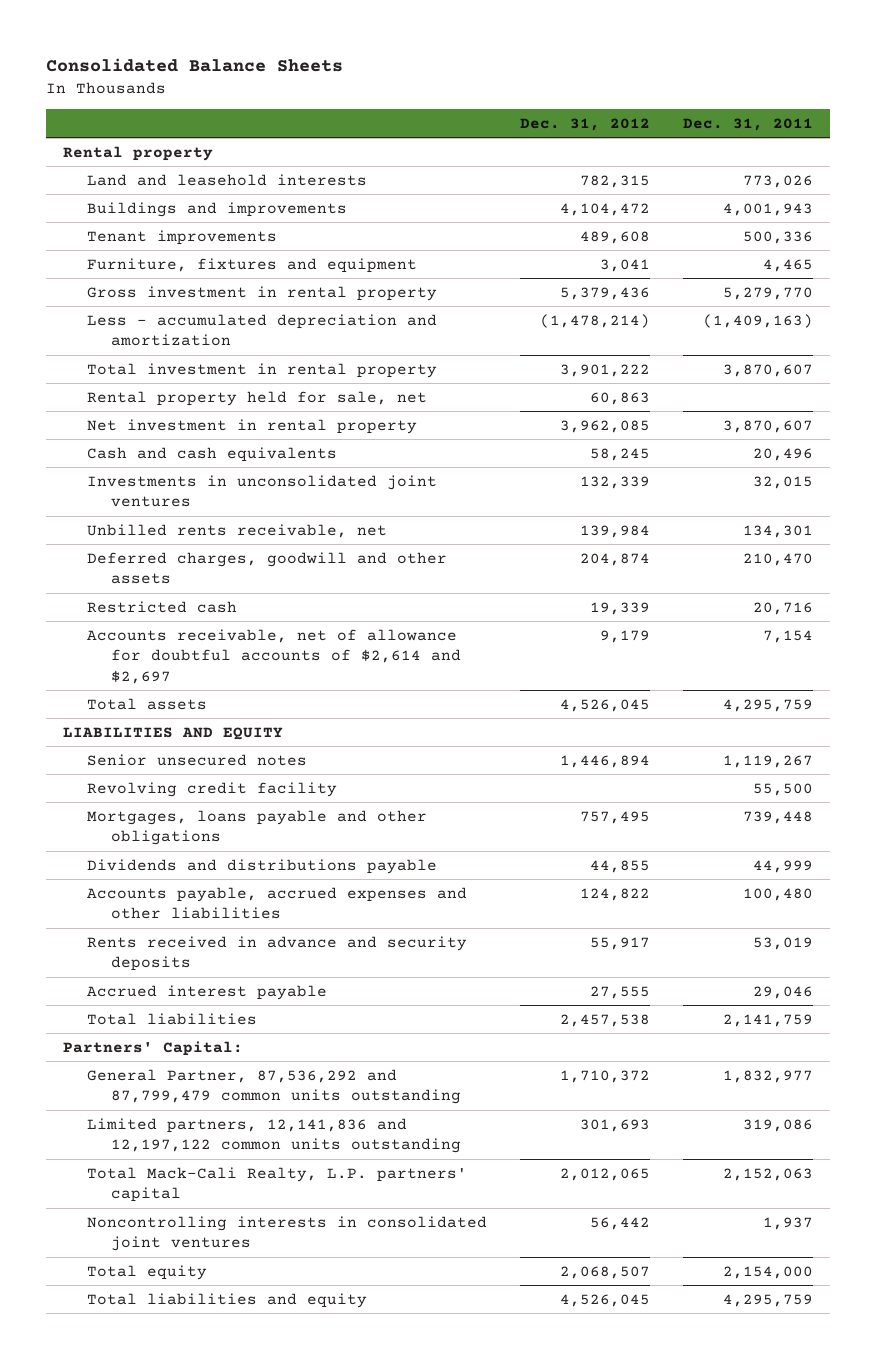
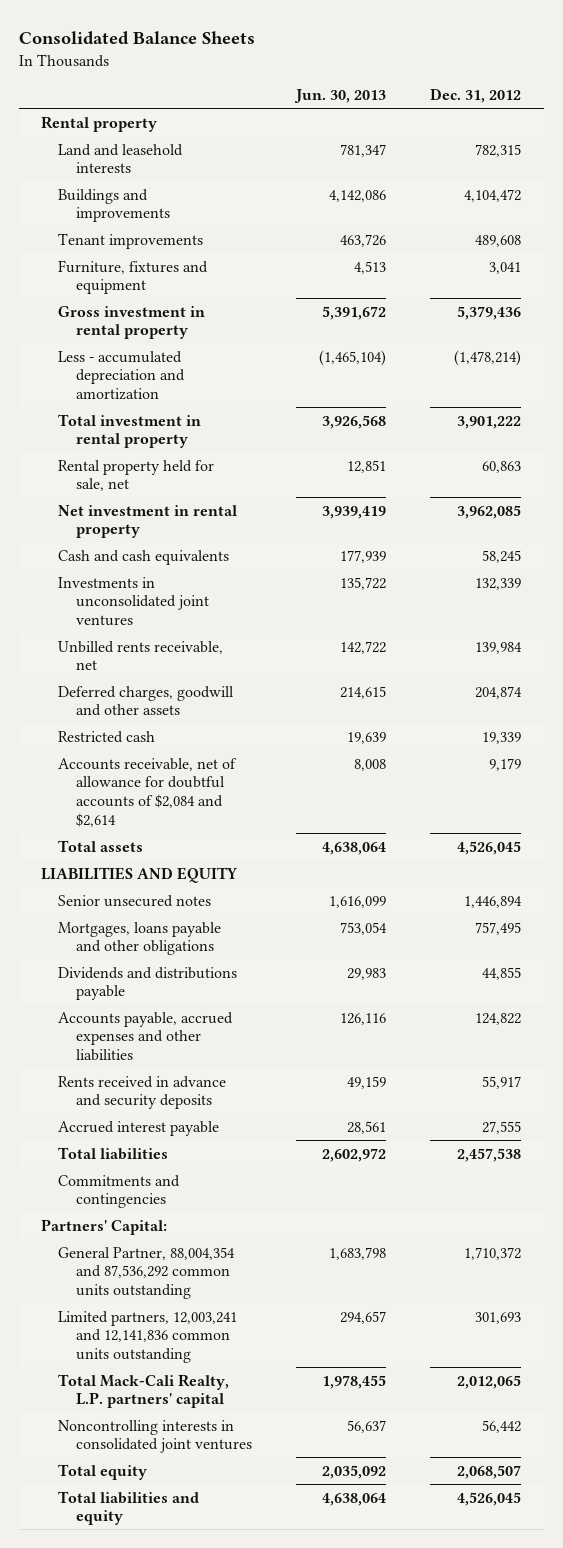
- | Dec. 31, 2012 | Dec. 31, 2011
+ | Jun. 30, 2013 | Dec. 31, 2012
- Accounts receivable, net of allowance for doubtful accounts of $2,614 and $2,697 | 9,179 | 7,154
+ Accounts receivable, net of allowance for doubtful accounts of $2,084 and $2,614 | 8,008 | 9,179
- Revolving credit facility | | 55,500
+ Commitments and contingencies
- General Partner, 87,536,292 and 87,799,479 common units outstanding | 1,710,372 | 1,832,977
- Limited partners, 12,141,836 and 12,197,122 common units outstanding | 301,693 | 319,086
+ General Partner, 88,004,354 and 87,536,292 common units outstanding | 1,683,798 | 1,710,372
+ Limited partners, 12,003,241 and 12,141,836 common units outstanding | 294,657 | 301,693

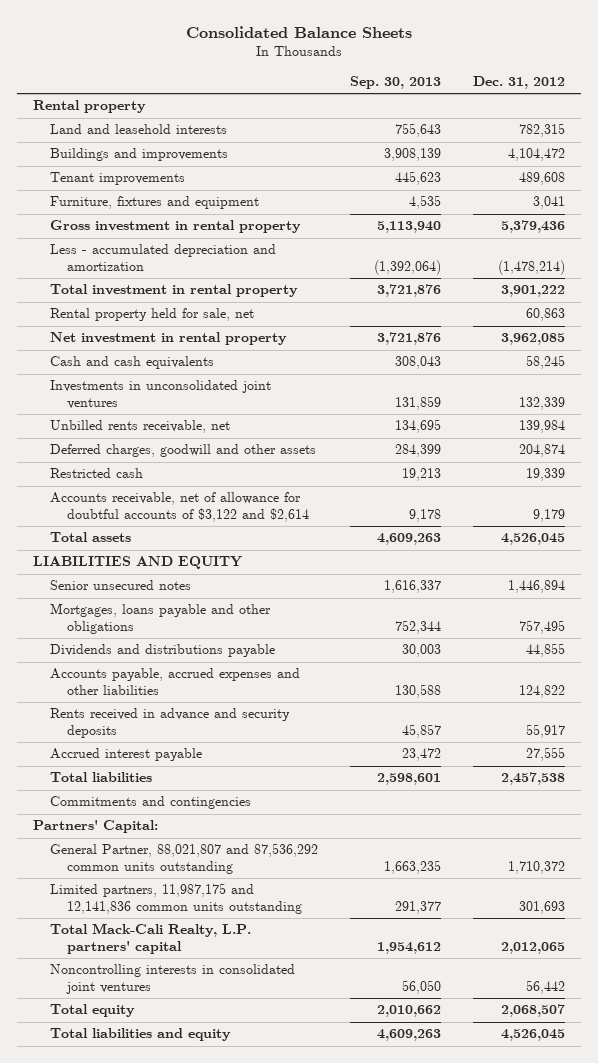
- | Jun. 30, 2013 | Dec. 31, 2012
+ | Sep. 30, 2013 | Dec. 31, 2012
- Accounts receivable, net of allowance for doubtful accounts of $2,084 and $2,614 | 8,008 | 9,179
+ Accounts receivable, net of allowance for doubtful accounts of $3,122 and $2,614 | 9,178 | 9,179
- General Partner, 88,004,354 and 87,536,292 common units outstanding | 1,683,798 | 1,710,372
- Limited partners, 12,003,241 and 12,141,836 common units outstanding | 294,657 | 301,693
+ General Partner, 88,021,807 and 87,536,292 common units outstanding | 1,663,235 | 1,710,372
+ Limited partners, 11,987,175 and 12,141,836 common units outstanding | 291,377 | 301,693

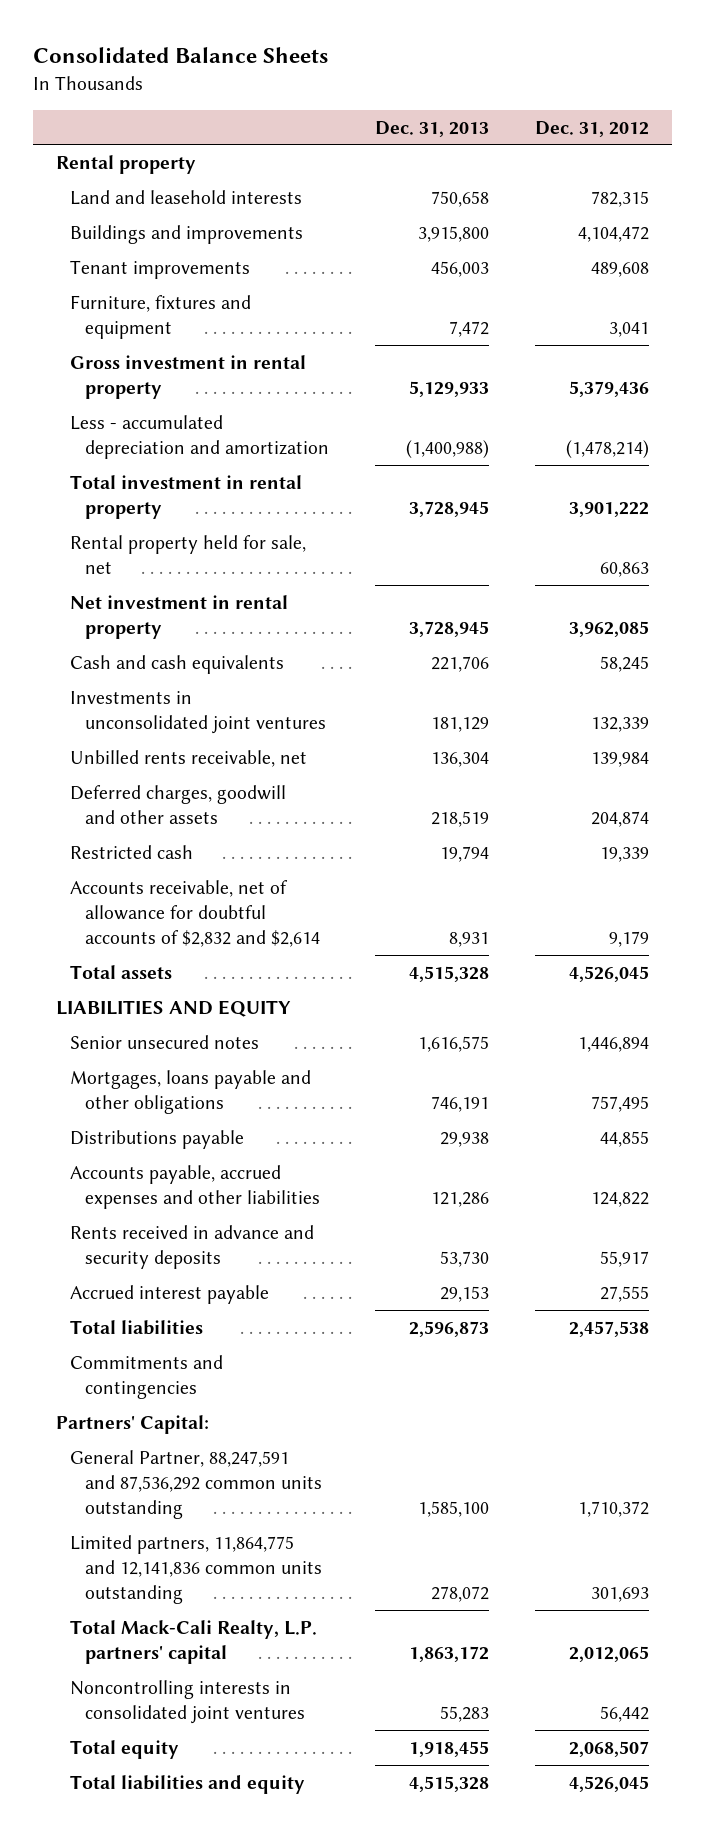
- | Sep. 30, 2013 | Dec. 31, 2012
+ | Dec. 31, 2013 | Dec. 31, 2012
- Accounts receivable, net of allowance for doubtful accounts of $3,122 and $2,614 | 9,178 | 9,179
+ Accounts receivable, net of allowance for doubtful accounts of $2,832 and $2,614 | 8,931 | 9,179
- Dividends and distributions payable | 30,003 | 44,855
+ Distributions payable | 29,938 | 44,855
- General Partner, 88,021,807 and 87,536,292 common units outstanding | 1,663,235 | 1,710,372
- Limited partners, 11,987,175 and 12,141,836 common units outstanding | 291,377 | 301,693
+ General Partner, 88,247,591 and 87,536,292 common units outstanding | 1,585,100 | 1,710,372
+ Limited partners, 11,864,775 and 12,141,836 common units outstanding | 278,072 | 301,693

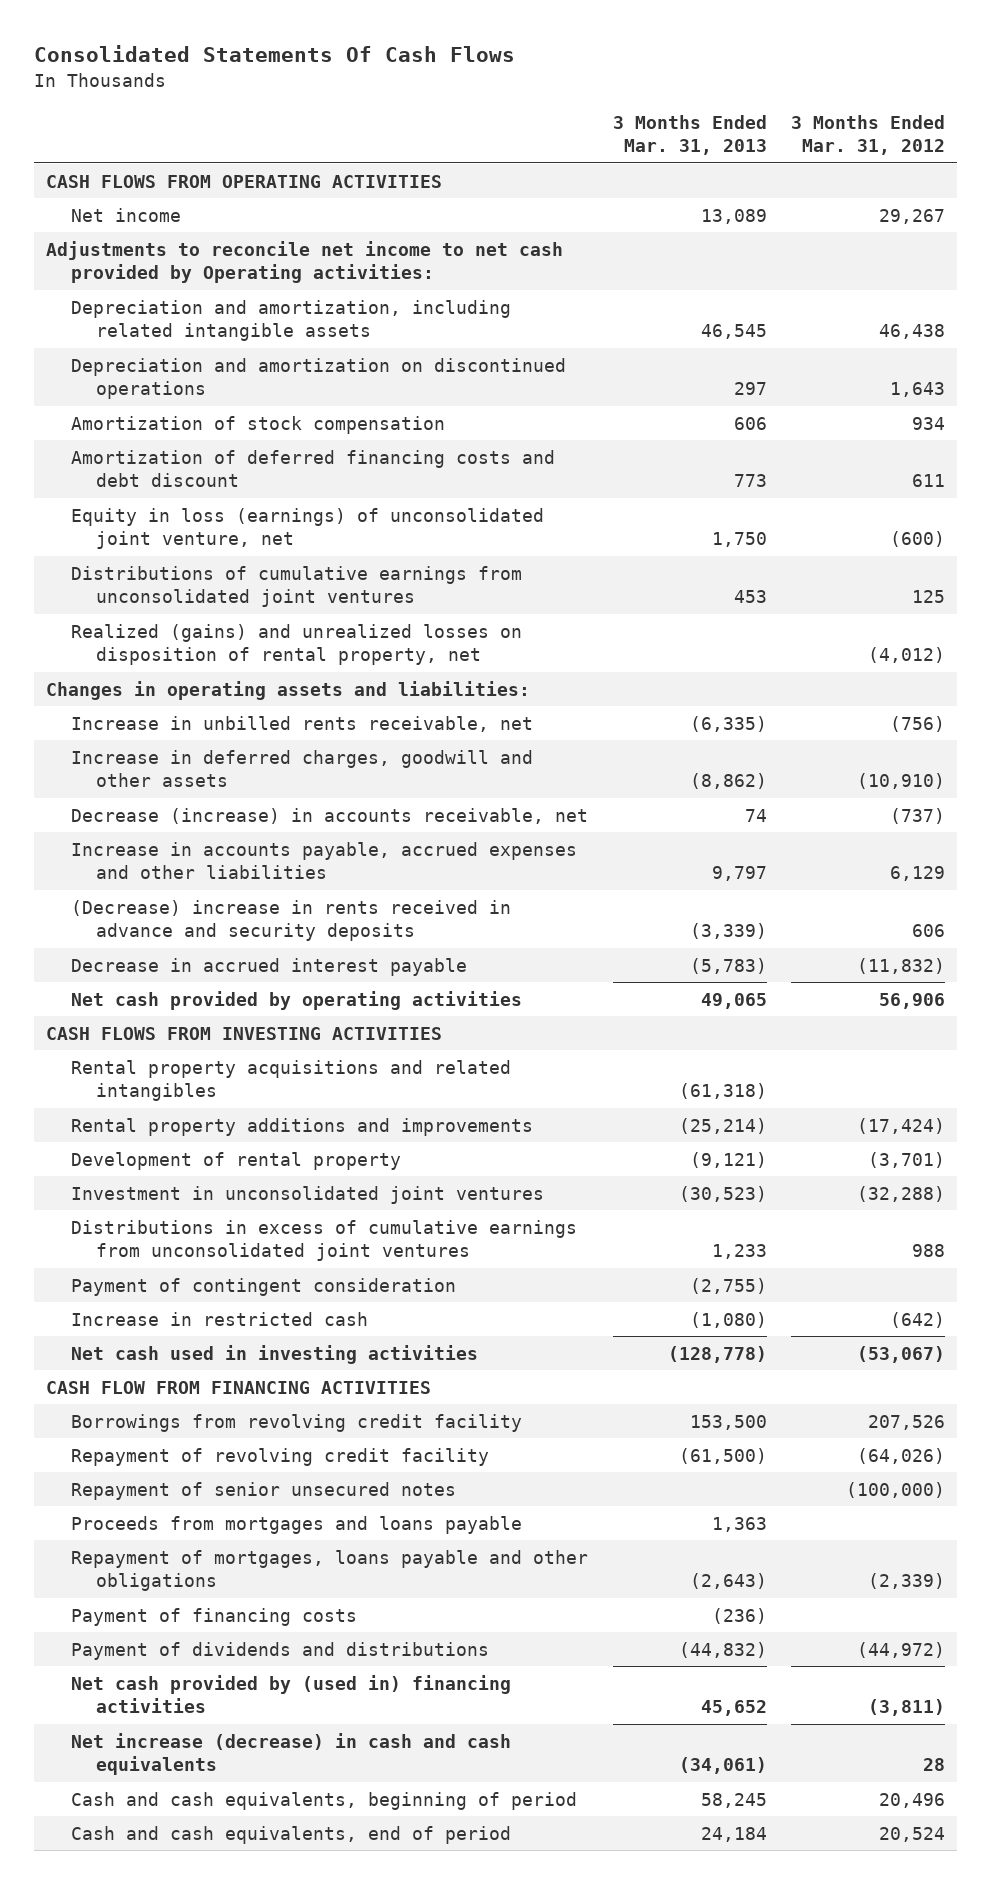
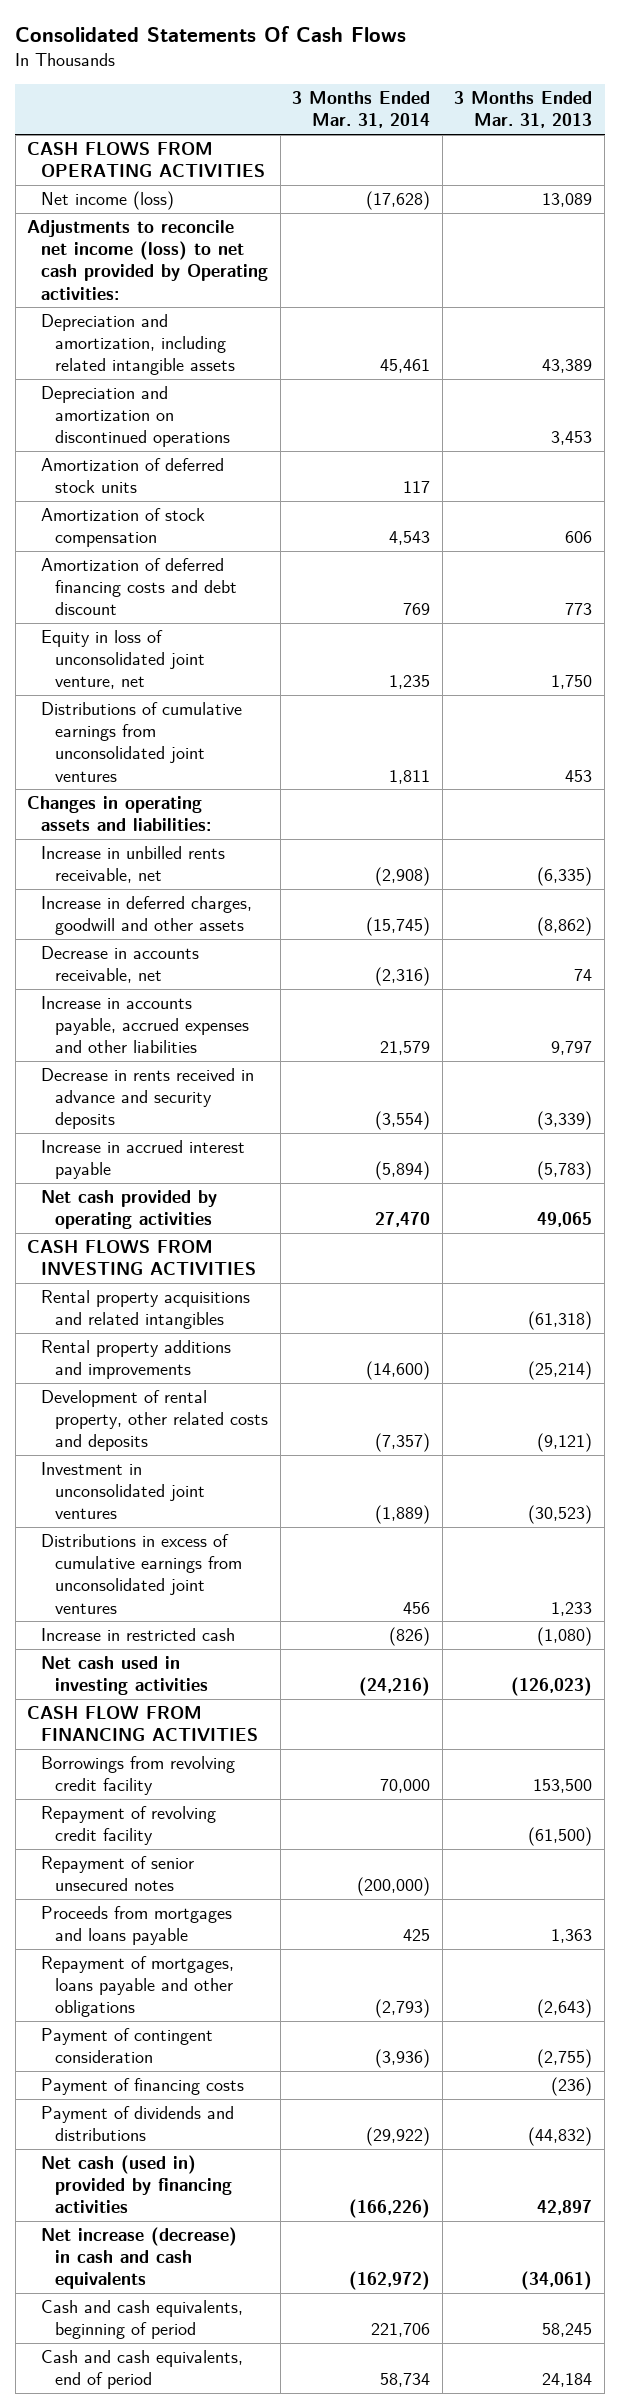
- | 3 Months Ended Mar. 31, 2013 | 3 Months Ended Mar. 31, 2012
+ | 3 Months Ended Mar. 31, 2014 | 3 Months Ended Mar. 31, 2013
- Net income | 13,089 | 29,267
- Adjustments to reconcile net income to net cash provided by Operating activities:
- Depreciation and amortization, including related intangible assets | 46,545 | 46,438
- Depreciation and amortization on discontinued operations | 297 | 1,643
+ Net income (loss) | (17,628) | 13,089
+ Adjustments to reconcile net income (loss) to net cash provided by Operating activities:
+ Depreciation and amortization, including related intangible assets | 45,461 | 43,389
+ Depreciation and amortization on discontinued operations | | 3,453
+ Amortization of deferred stock units | 117 |
- Equity in loss (earnings) of unconsolidated joint venture, net | 1,750 | (600)
+ Equity in loss of unconsolidated joint venture, net | 1,235 | 1,750
- Realized (gains) and unrealized losses on disposition of rental property, net | | (4,012)
- Decrease (increase) in accounts receivable, net | 74 | (737)
+ Decrease in accounts receivable, net | (2,316) | 74
- (Decrease) increase in rents received in advance and security deposits | (3,339) | 606
- Decrease in accrued interest payable | (5,783) | (11,832)
+ Decrease in rents received in advance and security deposits | (3,554) | (3,339)
+ Increase in accrued interest payable | (5,894) | (5,783)
- Development of rental property | (9,121) | (3,701)
+ Development of rental property, other related costs and deposits | (7,357) | (9,121)
- Net cash used in investing activities | (128,778) | (53,067)
+ Net cash used in investing activities | (24,216) | (126,023)
moved down: Payment of contingent consideration | (3,936) | (2,755)
- Net cash provided by (used in) financing activities | 45,652 | (3,811)
+ Net cash (used in) provided by financing activities | (166,226) | 42,897

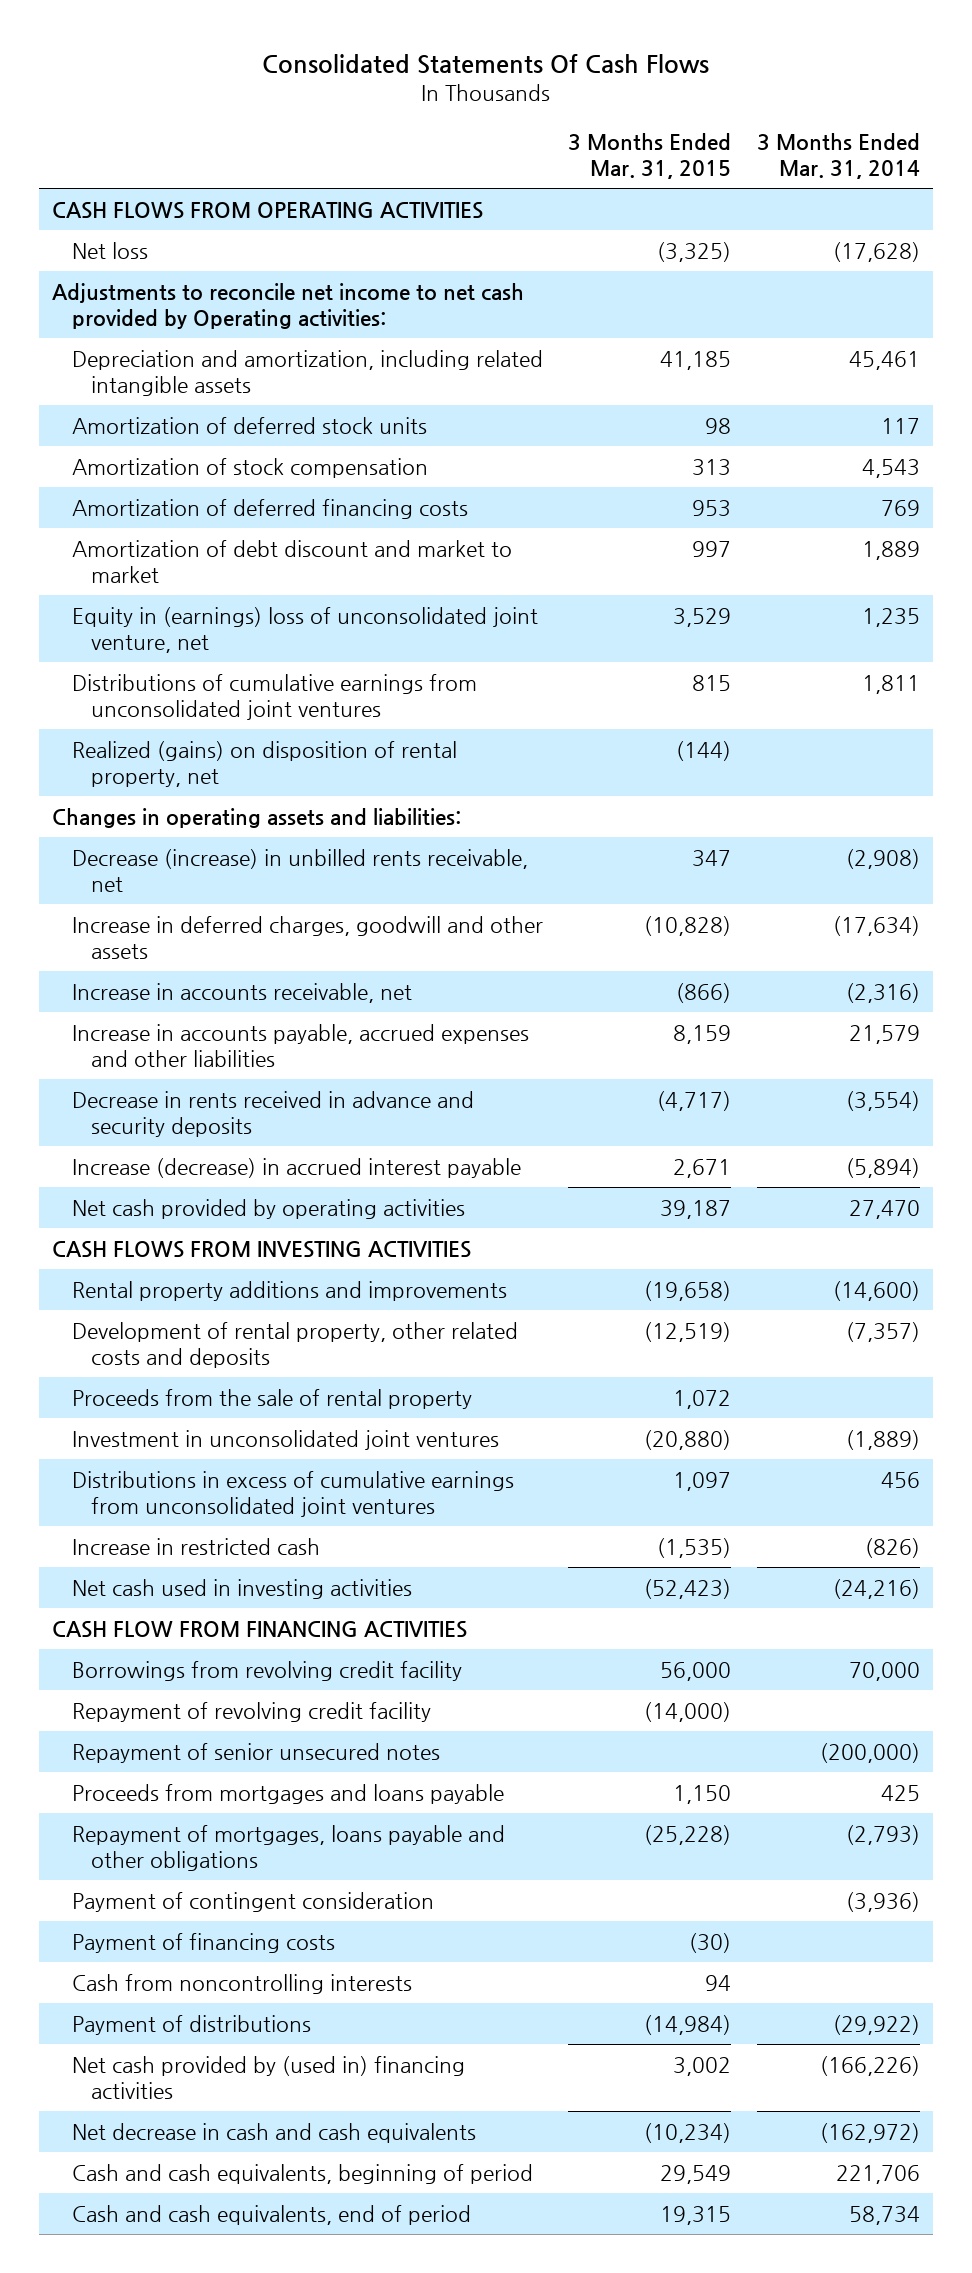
- | 3 Months Ended Mar. 31, 2014 | 3 Months Ended Mar. 31, 2013
+ | 3 Months Ended Mar. 31, 2015 | 3 Months Ended Mar. 31, 2014
- Net income (loss) | (17,628) | 13,089
- Adjustments to reconcile net income (loss) to net cash provided by Operating activities:
+ Net loss | (3,325) | (17,628)
+ Adjustments to reconcile net income to net cash provided by Operating activities:
- Depreciation and amortization on discontinued operations | | 3,453
- Amortization of deferred financing costs and debt discount | 769 | 773
- Equity in loss of unconsolidated joint venture, net | 1,235 | 1,750
+ Amortization of deferred financing costs | 953 | 769
+ Amortization of debt discount and market to market | 997 | 1,889
+ Equity in (earnings) loss of unconsolidated joint venture, net | 3,529 | 1,235
+ Realized (gains) on disposition of rental property, net | (144) |
- Increase in unbilled rents receivable, net | (2,908) | (6,335)
- Increase in deferred charges, goodwill and other assets | (15,745) | (8,862)
- Decrease in accounts receivable, net | (2,316) | 74
+ Decrease (increase) in unbilled rents receivable, net | 347 | (2,908)
+ Increase in deferred charges, goodwill and other assets | (10,828) | (17,634)
+ Increase in accounts receivable, net | (866) | (2,316)
- Increase in accrued interest payable | (5,894) | (5,783)
+ Increase (decrease) in accrued interest payable | 2,671 | (5,894)
- Rental property acquisitions and related intangibles | | (61,318)
+ Proceeds from the sale of rental property | 1,072 |
- Payment of dividends and distributions | (29,922) | (44,832)
- Net cash (used in) provided by financing activities | (166,226) | 42,897
- Net increase (decrease) in cash and cash equivalents | (162,972) | (34,061)
+ Cash from noncontrolling interests | 94 |
+ Payment of distributions | (14,984) | (29,922)
+ Net cash provided by (used in) financing activities | 3,002 | (166,226)
+ Net decrease in cash and cash equivalents | (10,234) | (162,972)

